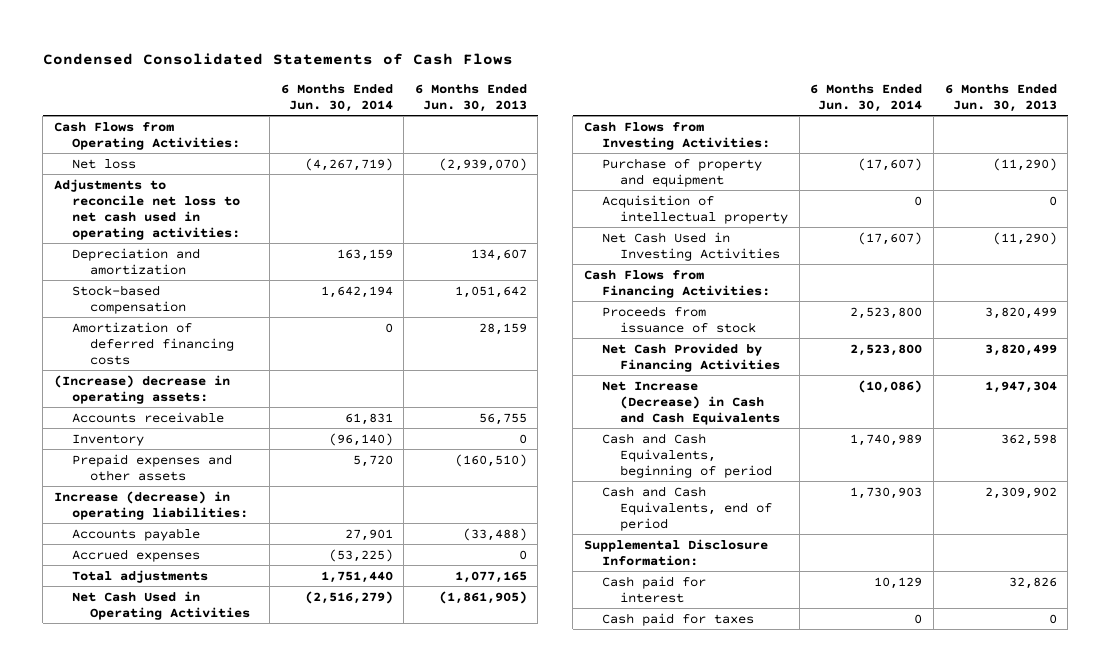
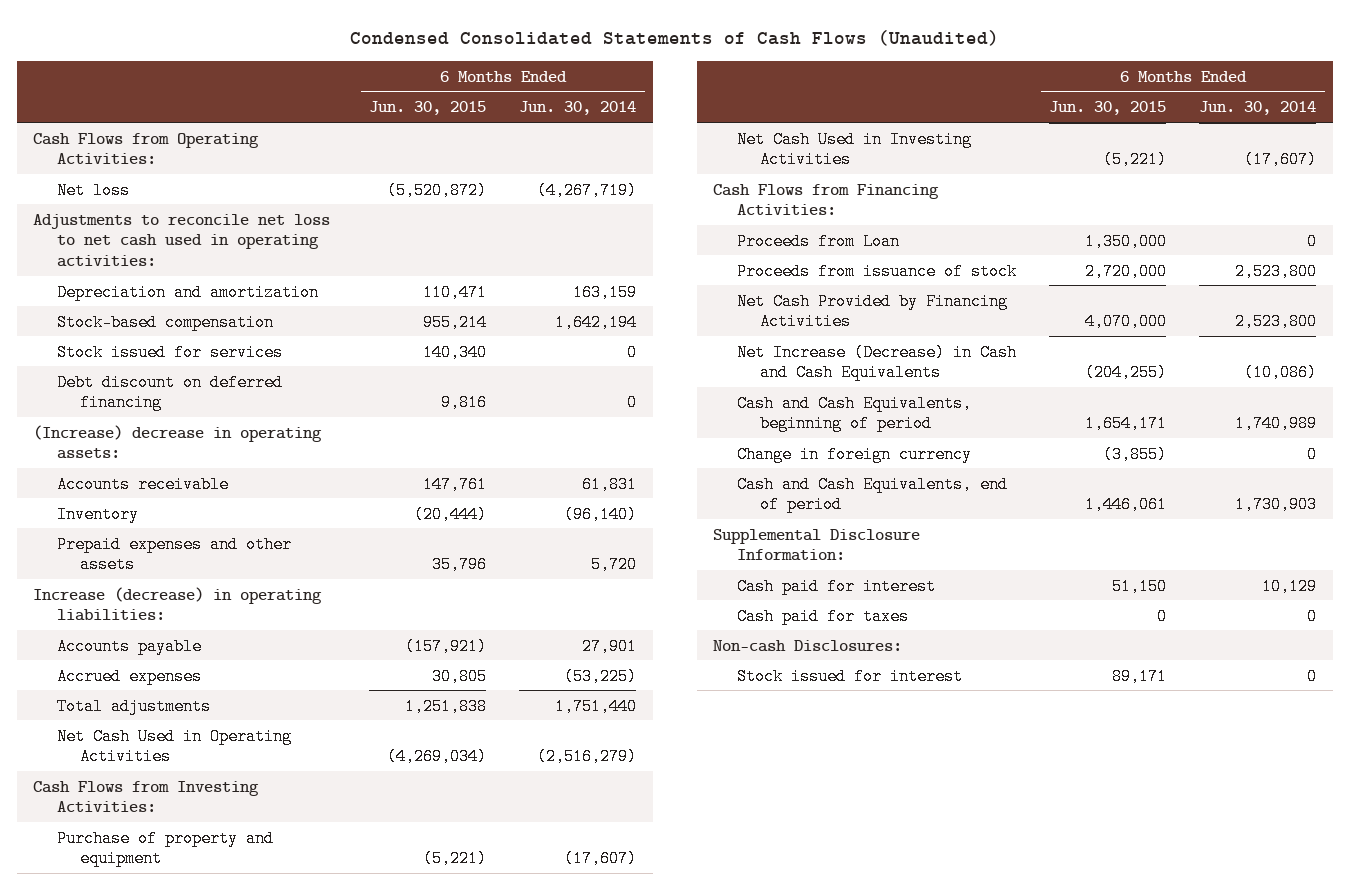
- Condensed Consolidated Statements of Cash Flows
+ Condensed Consolidated Statements of Cash Flows (Unaudited)
- | 6 Months Ended Jun. 30, 2014 | 6 Months Ended Jun. 30, 2013
+ | 6 Months Ended Jun. 30, 2015 | 6 Months Ended Jun. 30, 2014
- Amortization of deferred financing costs | 0 | 28,159
+ Stock issued for services | 140,340 | 0
+ Debt discount on deferred financing | 9,816 | 0
- Acquisition of intellectual property | 0 | 0
+ Proceeds from Loan | 1,350,000 | 0
+ Change in foreign currency | (3,855) | 0
+ Non-cash Disclosures:
+ Stock issued for interest | 89,171 | 0

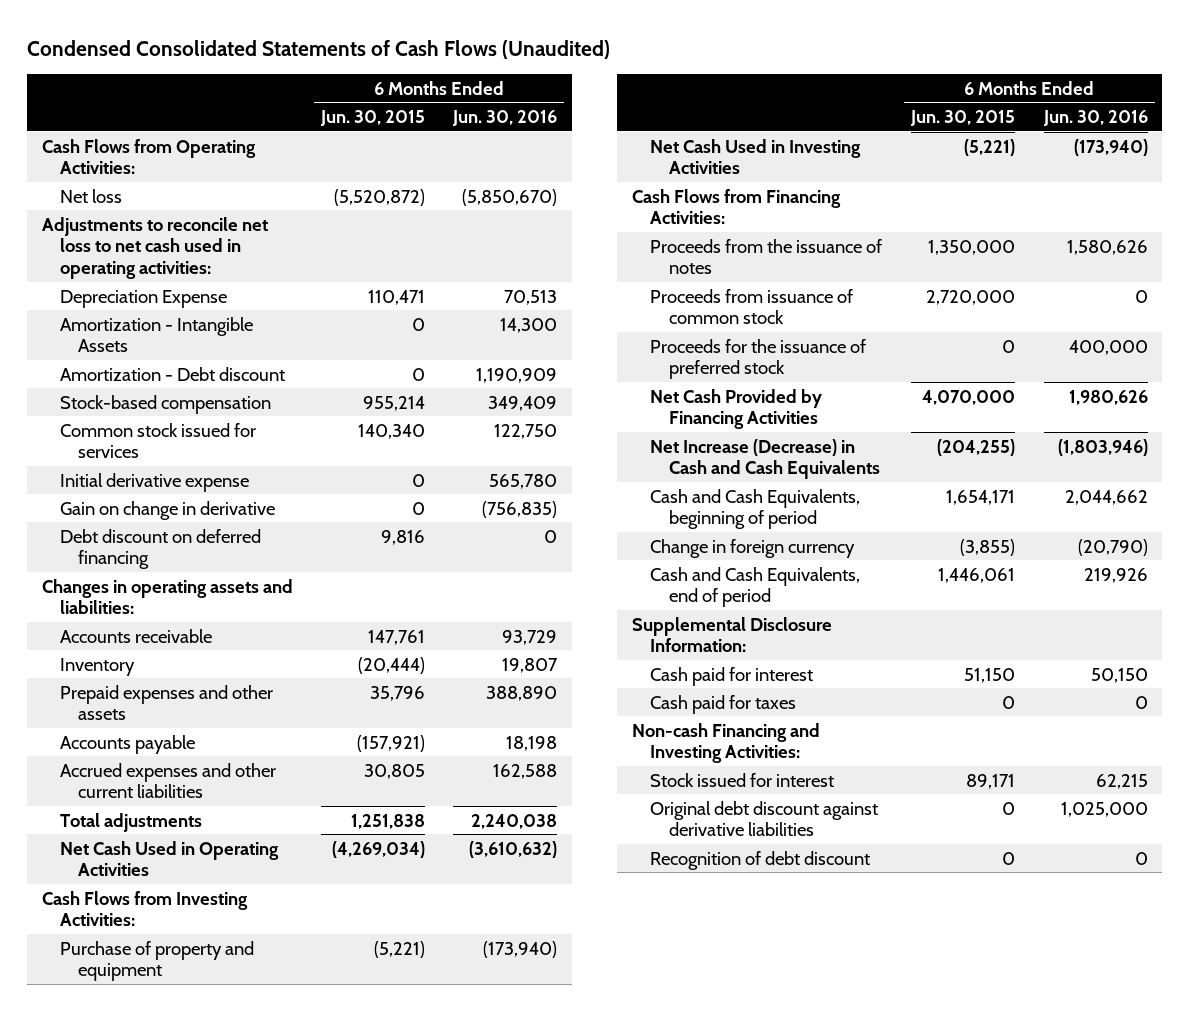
- | 6 Months Ended Jun. 30, 2015 | 6 Months Ended Jun. 30, 2014
+ | 6 Months Ended Jun. 30, 2015 | 6 Months Ended Jun. 30, 2016
- Depreciation and amortization | 110,471 | 163,159
+ Depreciation Expense | 110,471 | 70,513
+ Amortization - Intangible Assets | 0 | 14,300
+ Amortization - Debt discount | 0 | 1,190,909
- Stock issued for services | 140,340 | 0
+ Common stock issued for services | 140,340 | 122,750
+ Initial derivative expense | 0 | 565,780
+ Gain on change in derivative | 0 | (756,835)
- (Increase) decrease in operating assets:
+ Changes in operating assets and liabilities:
- Increase (decrease) in operating liabilities:
- Accrued expenses | 30,805 | (53,225)
+ Accrued expenses and other current liabilities | 30,805 | 162,588
- Proceeds from Loan | 1,350,000 | 0
- Proceeds from issuance of stock | 2,720,000 | 2,523,800
+ Proceeds from the issuance of notes | 1,350,000 | 1,580,626
+ Proceeds from issuance of common stock | 2,720,000 | 0
+ Proceeds for the issuance of preferred stock | 0 | 400,000
- Non-cash Disclosures:
+ Non-cash Financing and Investing Activities:
+ Original debt discount against derivative liabilities | 0 | 1,025,000
+ Recognition of debt discount | 0 | 0

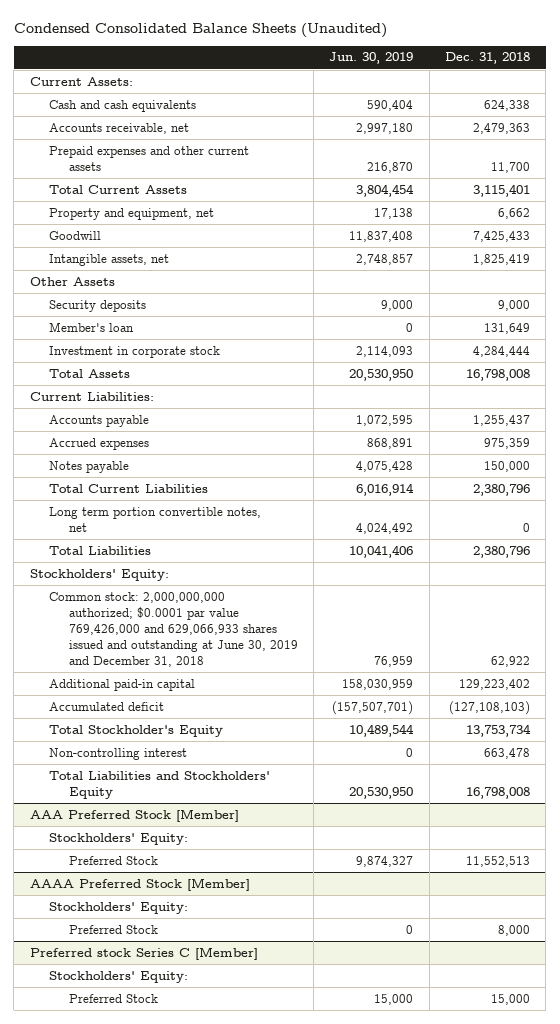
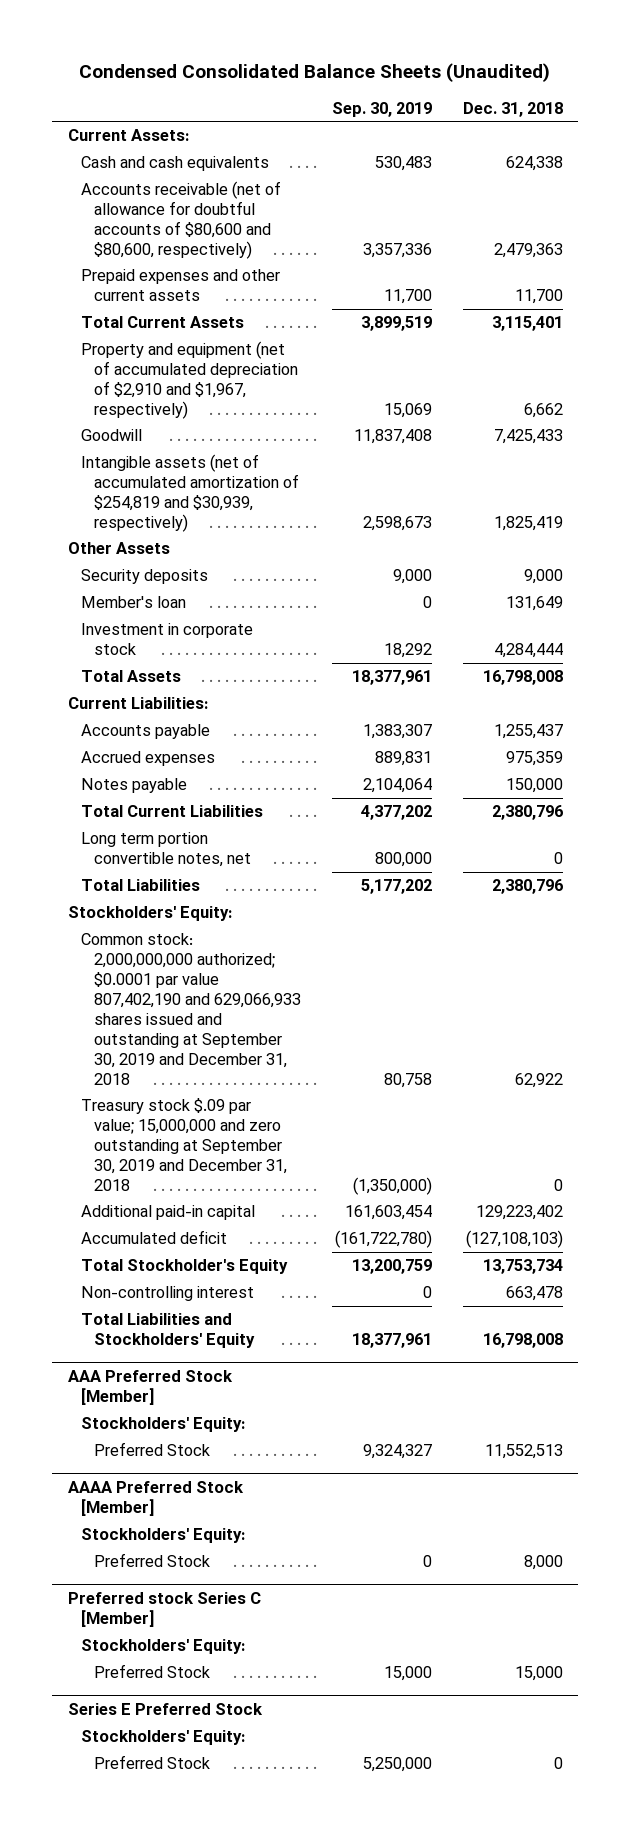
- | Jun. 30, 2019 | Dec. 31, 2018
+ | Sep. 30, 2019 | Dec. 31, 2018
- Accounts receivable, net | 2,997,180 | 2,479,363
+ Accounts receivable (net of allowance for doubtful accounts of $80,600 and $80,600, respectively) | 3,357,336 | 2,479,363
- Property and equipment, net | 17,138 | 6,662
+ Property and equipment (net of accumulated depreciation of $2,910 and $1,967, respectively) | 15,069 | 6,662
- Intangible assets, net | 2,748,857 | 1,825,419
+ Intangible assets (net of accumulated amortization of $254,819 and $30,939, respectively) | 2,598,673 | 1,825,419
- Common stock: 2,000,000,000 authorized; $0.0001 par value 769,426,000 and 629,066,933 shares issued and outstanding at June 30, 2019 and December 31, 2018 | 76,959 | 62,922
+ Common stock: 2,000,000,000 authorized; $0.0001 par value 807,402,190 and 629,066,933 shares issued and outstanding at September 30, 2019 and December 31, 2018 | 80,758 | 62,922
+ Treasury stock $.09 par value; 15,000,000 and zero outstanding at September 30, 2019 and December 31, 2018 | (1,350,000) | 0
+ Series E Preferred Stock
+ Stockholders' Equity:
+ Preferred Stock | 5,250,000 | 0

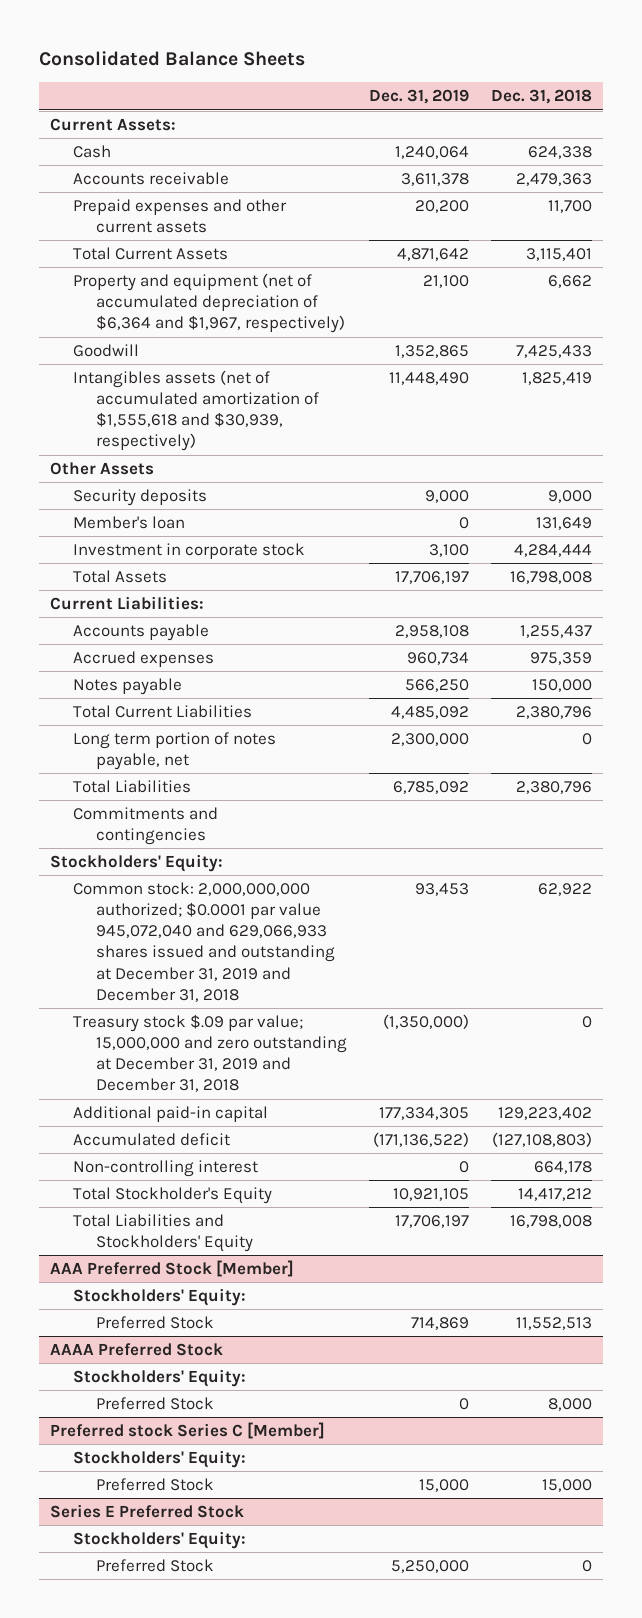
- Condensed Consolidated Balance Sheets (Unaudited)
+ Consolidated Balance Sheets
- | Sep. 30, 2019 | Dec. 31, 2018
+ | Dec. 31, 2019 | Dec. 31, 2018
- Cash and cash equivalents | 530,483 | 624,338
- Accounts receivable (net of allowance for doubtful accounts of $80,600 and $80,600, respectively) | 3,357,336 | 2,479,363
+ Cash | 1,240,064 | 624,338
+ Accounts receivable | 3,611,378 | 2,479,363
- Property and equipment (net of accumulated depreciation of $2,910 and $1,967, respectively) | 15,069 | 6,662
+ Property and equipment (net of accumulated depreciation of $6,364 and $1,967, respectively) | 21,100 | 6,662
- Intangible assets (net of accumulated amortization of $254,819 and $30,939, respectively) | 2,598,673 | 1,825,419
+ Intangibles assets (net of accumulated amortization of $1,555,618 and $30,939, respectively) | 11,448,490 | 1,825,419
- Long term portion convertible notes, net | 800,000 | 0
+ Long term portion of notes payable, net | 2,300,000 | 0
+ Commitments and contingencies
- Common stock: 2,000,000,000 authorized; $0.0001 par value 807,402,190 and 629,066,933 shares issued and outstanding at September 30, 2019 and December 31, 2018 | 80,758 | 62,922
- Treasury stock $.09 par value; 15,000,000 and zero outstanding at September 30, 2019 and December 31, 2018 | (1,350,000) | 0
+ Common stock: 2,000,000,000 authorized; $0.0001 par value 945,072,040 and 629,066,933 shares issued and outstanding at December 31, 2019 and December 31, 2018 | 93,453 | 62,922
+ Treasury stock $.09 par value; 15,000,000 and zero outstanding at December 31, 2019 and December 31, 2018 | (1,350,000) | 0
- Accumulated deficit | (161,722,780) | (127,108,103)
- Total Stockholder's Equity | 13,200,759 | 13,753,734
- Non-controlling interest | 0 | 663,478
+ Accumulated deficit | (171,136,522) | (127,108,803)
+ Non-controlling interest | 0 | 664,178
+ Total Stockholder's Equity | 10,921,105 | 14,417,212
- AAAA Preferred Stock [Member]
+ AAAA Preferred Stock

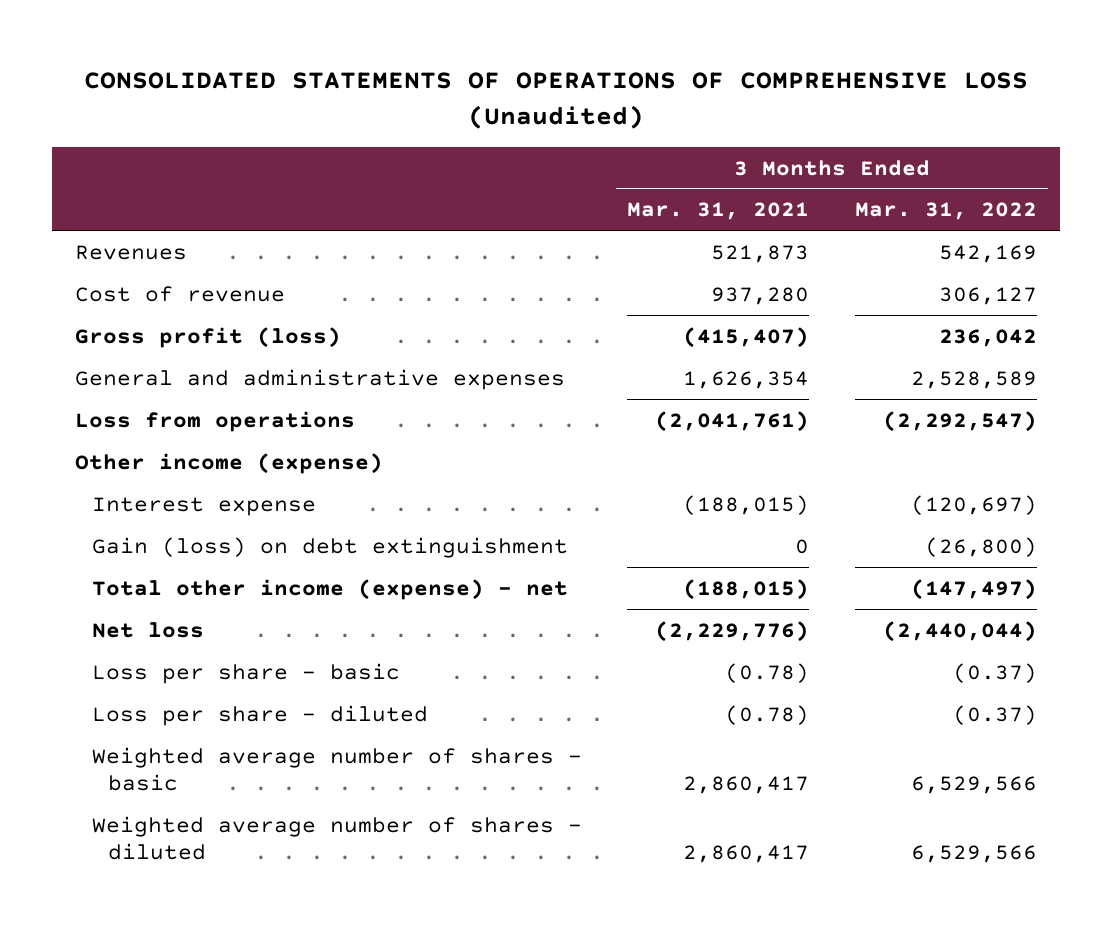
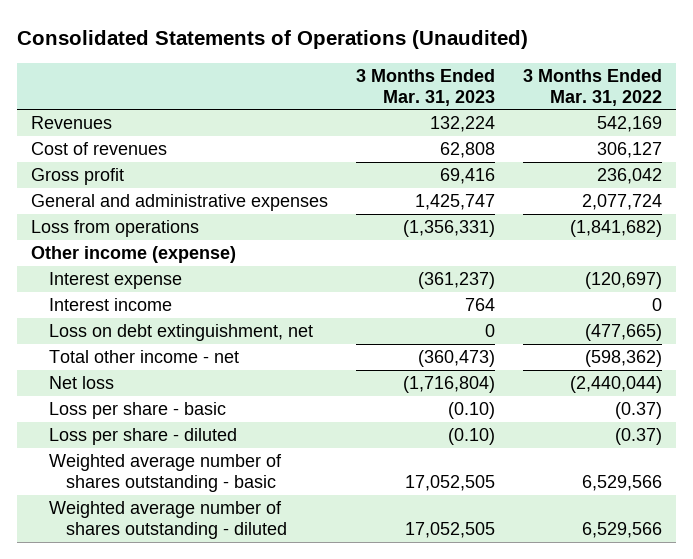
- CONSOLIDATED STATEMENTS OF OPERATIONS OF COMPREHENSIVE LOSS (Unaudited)
+ Consolidated Statements of Operations (Unaudited)
- | 3 Months Ended Mar. 31, 2021 | 3 Months Ended Mar. 31, 2022
+ | 3 Months Ended Mar. 31, 2023 | 3 Months Ended Mar. 31, 2022
- Cost of revenue | 937,280 | 306,127
- Gross profit (loss) | (415,407) | 236,042
- General and administrative expenses | 1,626,354 | 2,528,589
- Loss from operations | (2,041,761) | (2,292,547)
+ Cost of revenues | 62,808 | 306,127
+ Gross profit | 69,416 | 236,042
+ General and administrative expenses | 1,425,747 | 2,077,724
+ Loss from operations | (1,356,331) | (1,841,682)
- Gain (loss) on debt extinguishment | 0 | (26,800)
- Total other income (expense) - net | (188,015) | (147,497)
+ Interest income | 764 | 0
+ Loss on debt extinguishment, net | 0 | (477,665)
+ Total other income - net | (360,473) | (598,362)
- Weighted average number of shares - basic | 2,860,417 | 6,529,566
- Weighted average number of shares - diluted | 2,860,417 | 6,529,566
+ Weighted average number of shares outstanding - basic | 17,052,505 | 6,529,566
+ Weighted average number of shares outstanding - diluted | 17,052,505 | 6,529,566

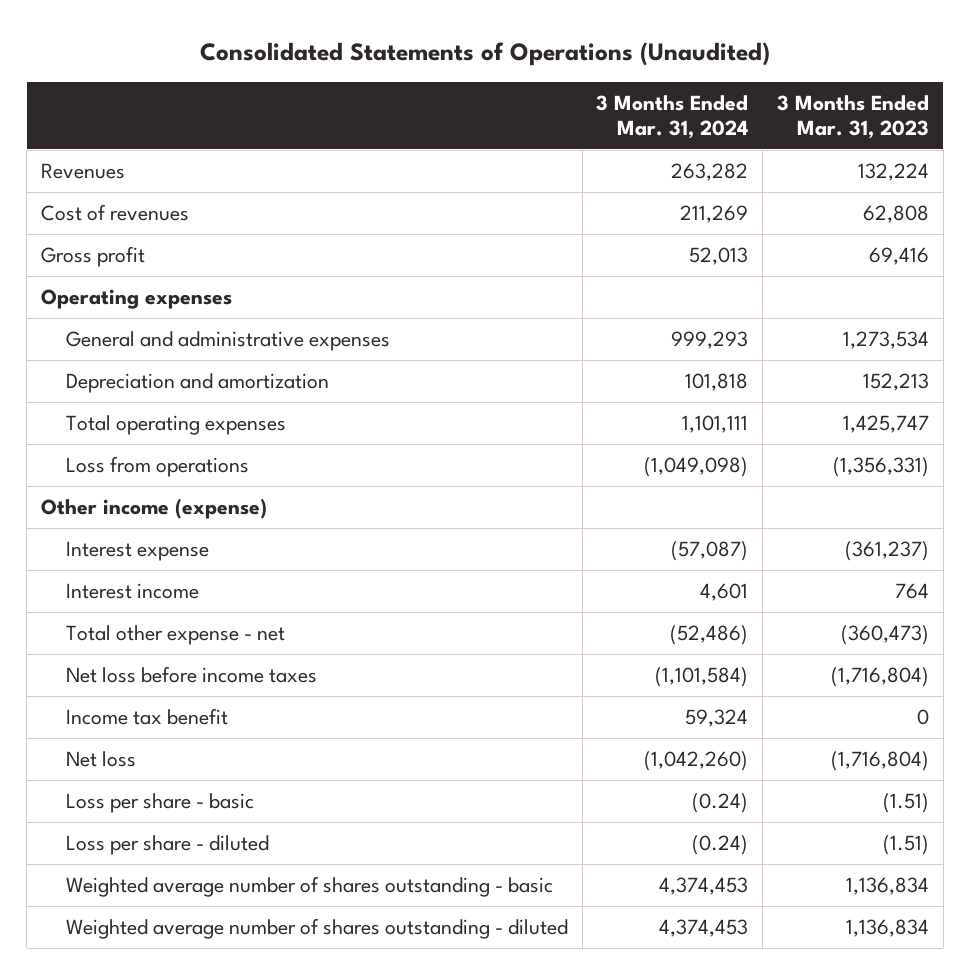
- | 3 Months Ended Mar. 31, 2023 | 3 Months Ended Mar. 31, 2022
+ | 3 Months Ended Mar. 31, 2024 | 3 Months Ended Mar. 31, 2023
- General and administrative expenses | 1,425,747 | 2,077,724
+ Operating expenses
+ General and administrative expenses | 999,293 | 1,273,534
+ Depreciation and amortization | 101,818 | 152,213
+ Total operating expenses | 1,101,111 | 1,425,747
- Loss on debt extinguishment, net | 0 | (477,665)
- Total other income - net | (360,473) | (598,362)
+ Total other expense - net | (52,486) | (360,473)
+ Net loss before income taxes | (1,101,584) | (1,716,804)
+ Income tax benefit | 59,324 | 0
- Loss per share - basic | (0.10) | (0.37)
- Loss per share - diluted | (0.10) | (0.37)
- Weighted average number of shares outstanding - basic | 17,052,505 | 6,529,566
- Weighted average number of shares outstanding - diluted | 17,052,505 | 6,529,566
+ Loss per share - basic | (0.24) | (1.51)
+ Loss per share - diluted | (0.24) | (1.51)
+ Weighted average number of shares outstanding - basic | 4,374,453 | 1,136,834
+ Weighted average number of shares outstanding - diluted | 4,374,453 | 1,136,834

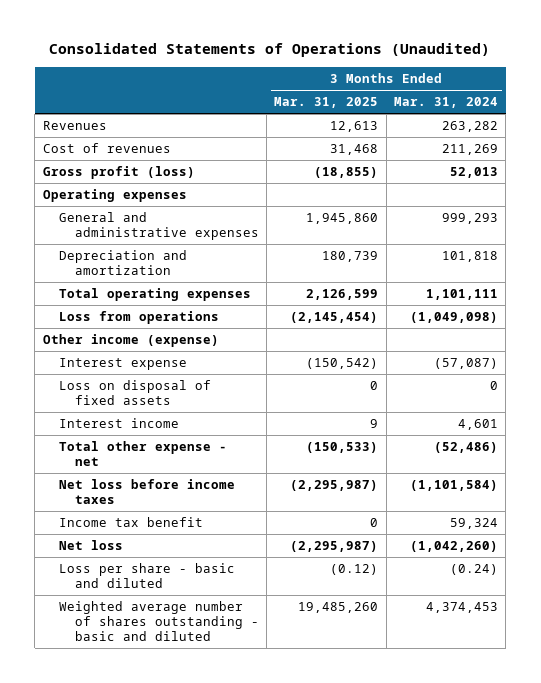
- | 3 Months Ended Mar. 31, 2024 | 3 Months Ended Mar. 31, 2023
+ | 3 Months Ended Mar. 31, 2025 | 3 Months Ended Mar. 31, 2024
- Gross profit | 52,013 | 69,416
+ Gross profit (loss) | (18,855) | 52,013
+ Loss on disposal of fixed assets | 0 | 0
- Loss per share - basic | (0.24) | (1.51)
- Loss per share - diluted | (0.24) | (1.51)
- Weighted average number of shares outstanding - basic | 4,374,453 | 1,136,834
- Weighted average number of shares outstanding - diluted | 4,374,453 | 1,136,834
+ Loss per share - basic and diluted | (0.12) | (0.24)
+ Weighted average number of shares outstanding - basic and diluted | 19,485,260 | 4,374,453

